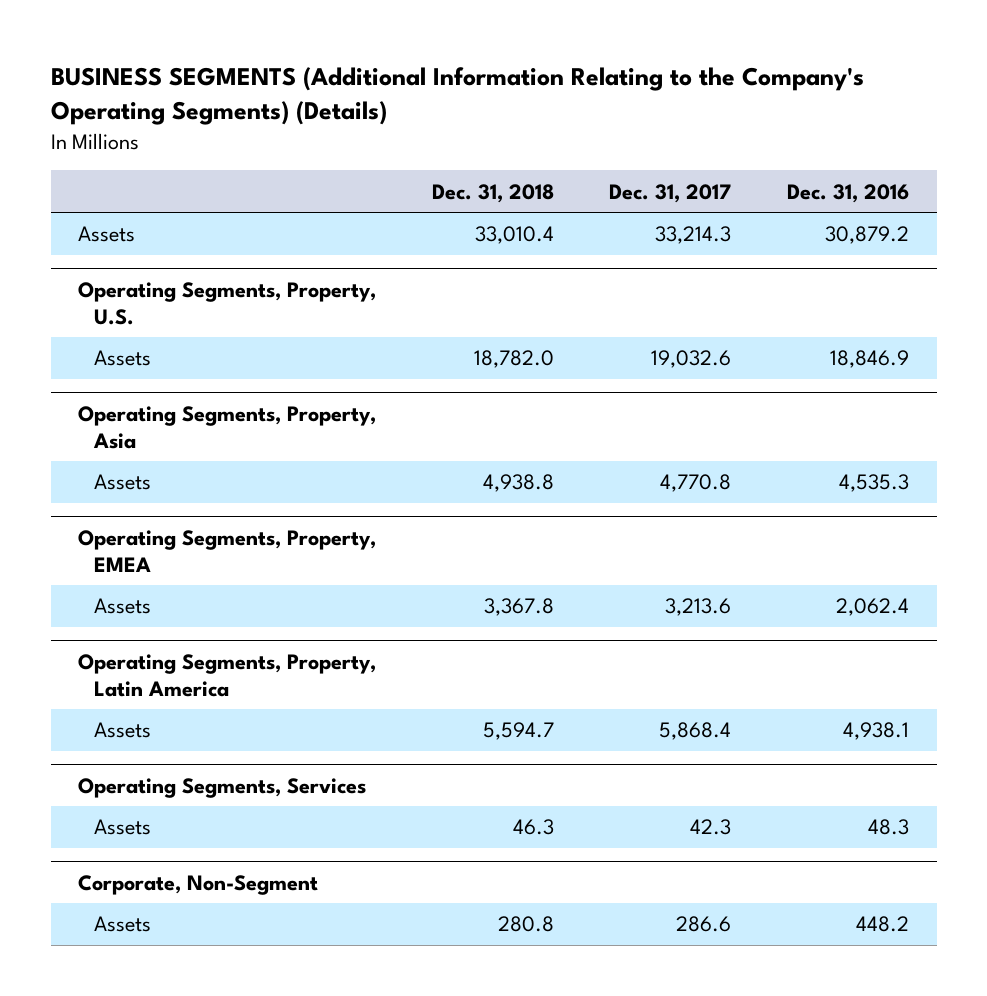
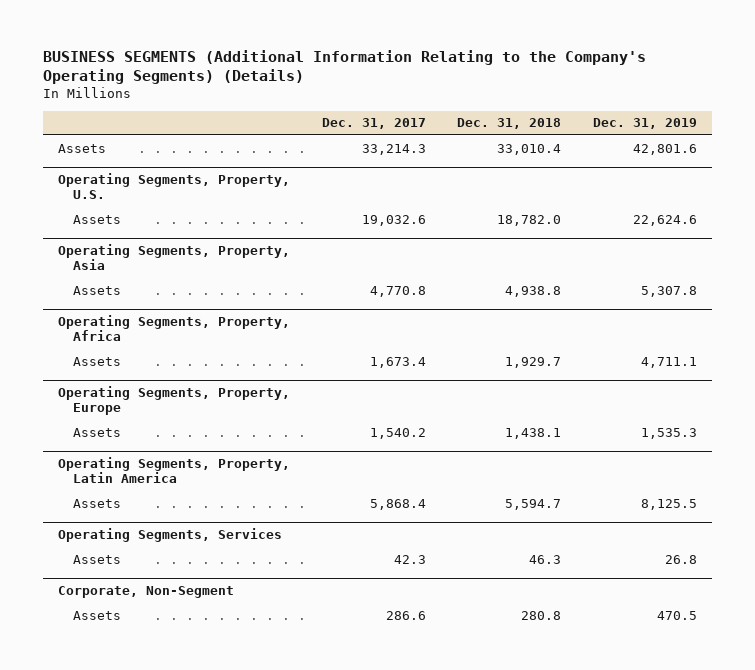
- | Dec. 31, 2018 | Dec. 31, 2017 | Dec. 31, 2016
+ | Dec. 31, 2017 | Dec. 31, 2018 | Dec. 31, 2019
- Operating Segments, Property, EMEA
- Assets | 3,367.8 | 3,213.6 | 2,062.4
+ Operating Segments, Property, Africa
+ Assets | 1,673.4 | 1,929.7 | 4,711.1
+ Operating Segments, Property, Europe
+ Assets | 1,540.2 | 1,438.1 | 1,535.3

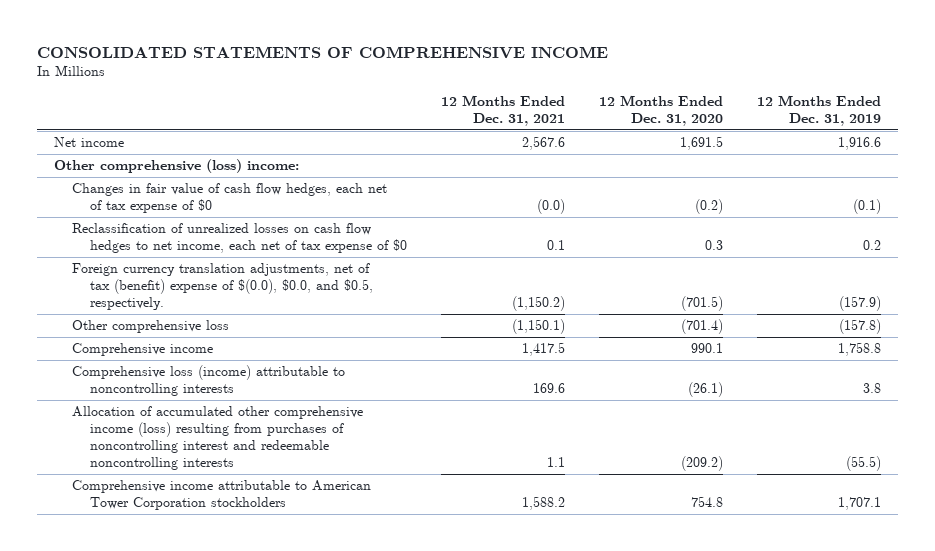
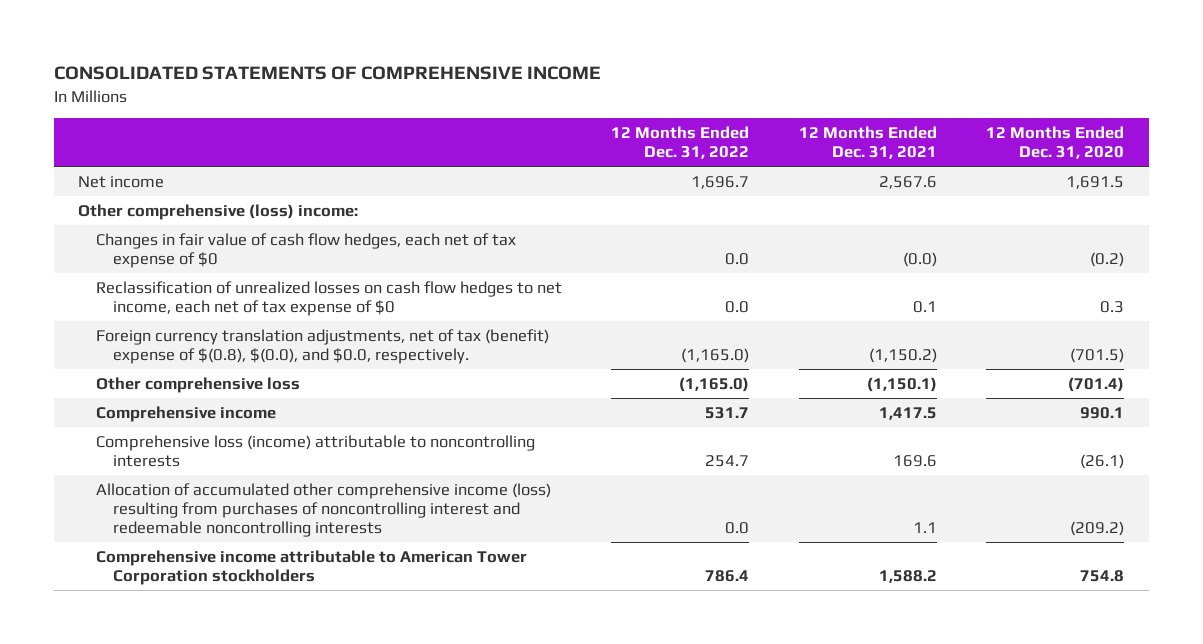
- | 12 Months Ended Dec. 31, 2021 | 12 Months Ended Dec. 31, 2020 | 12 Months Ended Dec. 31, 2019
+ | 12 Months Ended Dec. 31, 2022 | 12 Months Ended Dec. 31, 2021 | 12 Months Ended Dec. 31, 2020
- Foreign currency translation adjustments, net of tax (benefit) expense of $(0.0), $0.0, and $0.5, respectively. | (1,150.2) | (701.5) | (157.9)
+ Foreign currency translation adjustments, net of tax (benefit) expense of $(0.8), $(0.0), and $0.0, respectively. | (1,165.0) | (1,150.2) | (701.5)

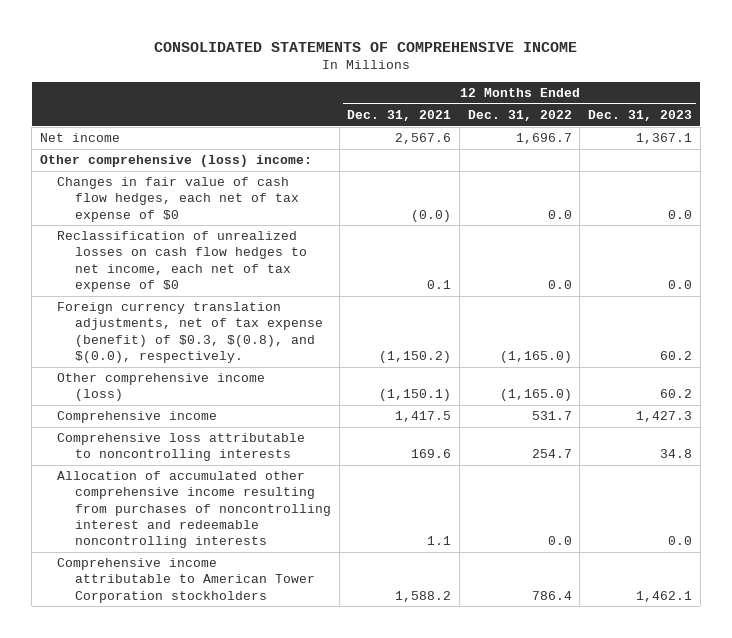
- | 12 Months Ended Dec. 31, 2022 | 12 Months Ended Dec. 31, 2021 | 12 Months Ended Dec. 31, 2020
+ | 12 Months Ended Dec. 31, 2021 | 12 Months Ended Dec. 31, 2022 | 12 Months Ended Dec. 31, 2023
- Foreign currency translation adjustments, net of tax (benefit) expense of $(0.8), $(0.0), and $0.0, respectively. | (1,165.0) | (1,150.2) | (701.5)
- Other comprehensive loss | (1,165.0) | (1,150.1) | (701.4)
+ Foreign currency translation adjustments, net of tax expense (benefit) of $0.3, $(0.8), and $(0.0), respectively. | (1,150.2) | (1,165.0) | 60.2
+ Other comprehensive income (loss) | (1,150.1) | (1,165.0) | 60.2
- Comprehensive loss (income) attributable to noncontrolling interests | 254.7 | 169.6 | (26.1)
- Allocation of accumulated other comprehensive income (loss) resulting from purchases of noncontrolling interest and redeemable noncontrolling interests | 0.0 | 1.1 | (209.2)
+ Comprehensive loss attributable to noncontrolling interests | 169.6 | 254.7 | 34.8
+ Allocation of accumulated other comprehensive income resulting from purchases of noncontrolling interest and redeemable noncontrolling interests | 1.1 | 0.0 | 0.0

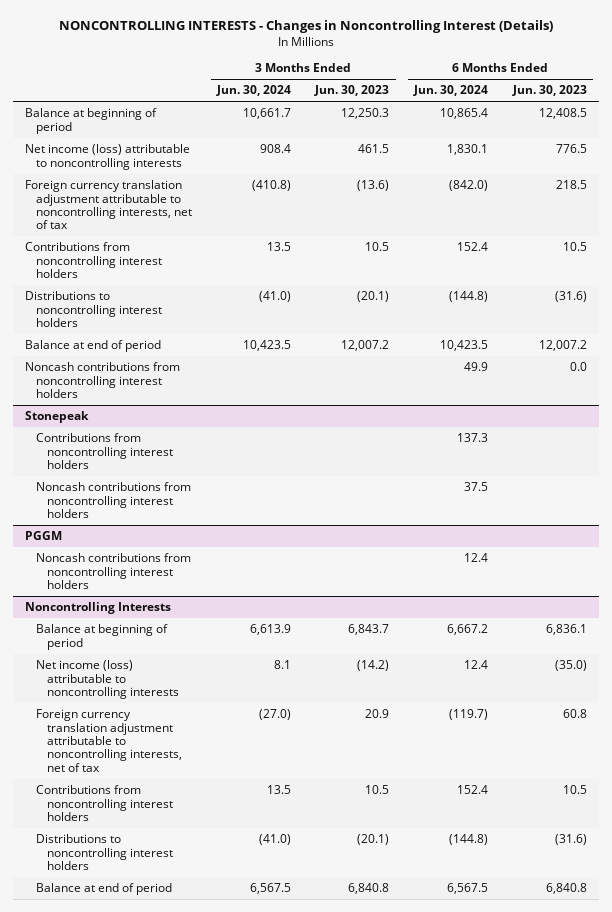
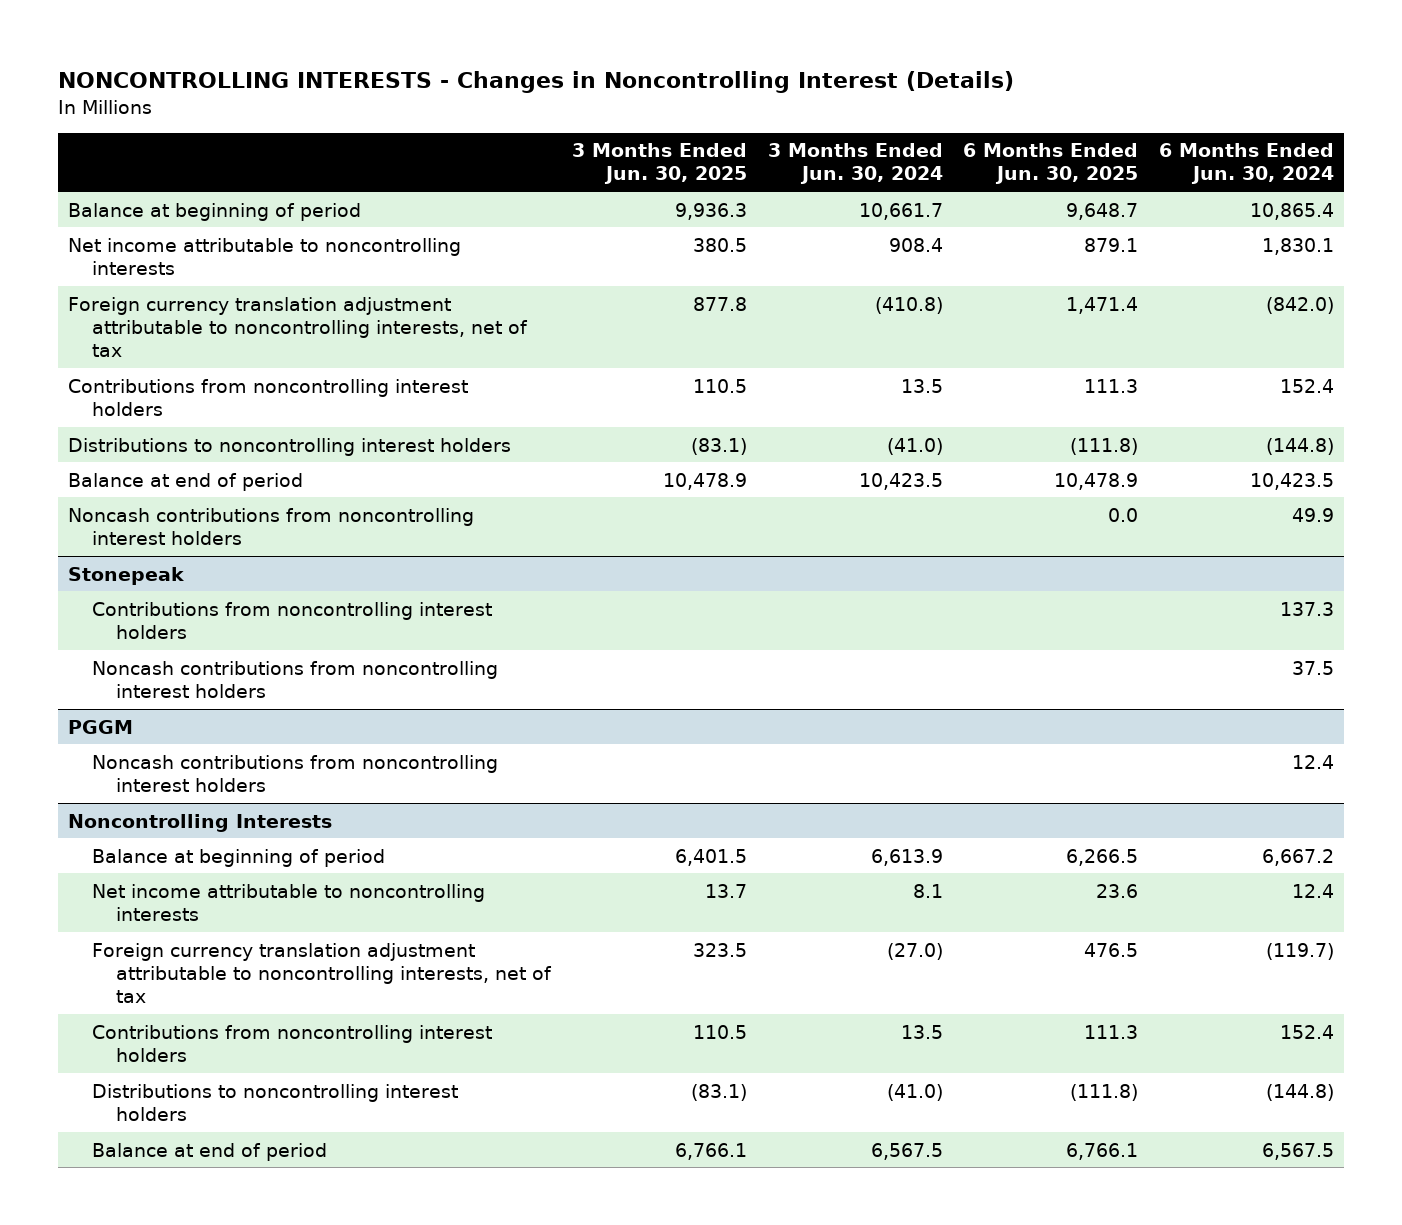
- | 3 Months Ended Jun. 30, 2024 | 3 Months Ended Jun. 30, 2023 | 6 Months Ended Jun. 30, 2024 | 6 Months Ended Jun. 30, 2023
+ | 3 Months Ended Jun. 30, 2025 | 3 Months Ended Jun. 30, 2024 | 6 Months Ended Jun. 30, 2025 | 6 Months Ended Jun. 30, 2024
- Net income (loss) attributable to noncontrolling interests | 908.4 | 461.5 | 1,830.1 | 776.5
+ Net income attributable to noncontrolling interests | 380.5 | 908.4 | 879.1 | 1,830.1
@ Noncontrolling Interests
- Net income (loss) attributable to noncontrolling interests | 8.1 | (14.2) | 12.4 | (35.0)
+ Net income attributable to noncontrolling interests | 13.7 | 8.1 | 23.6 | 12.4

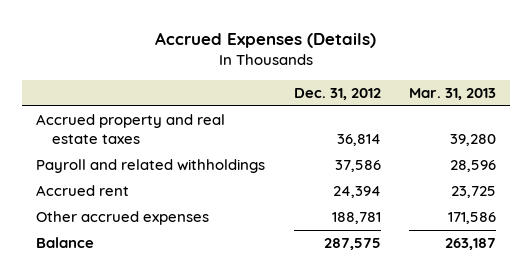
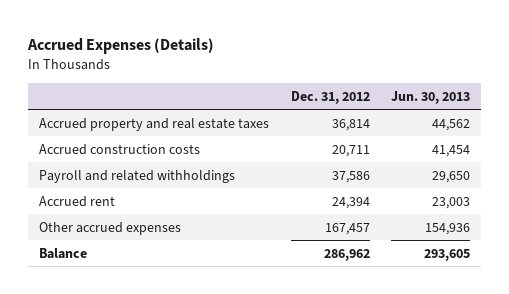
- | Dec. 31, 2012 | Mar. 31, 2013
+ | Dec. 31, 2012 | Jun. 30, 2013
+ Accrued construction costs | 20,711 | 41,454
- Other accrued expenses | 188,781 | 171,586
- Balance | 287,575 | 263,187
+ Other accrued expenses | 167,457 | 154,936
+ Balance | 286,962 | 293,605

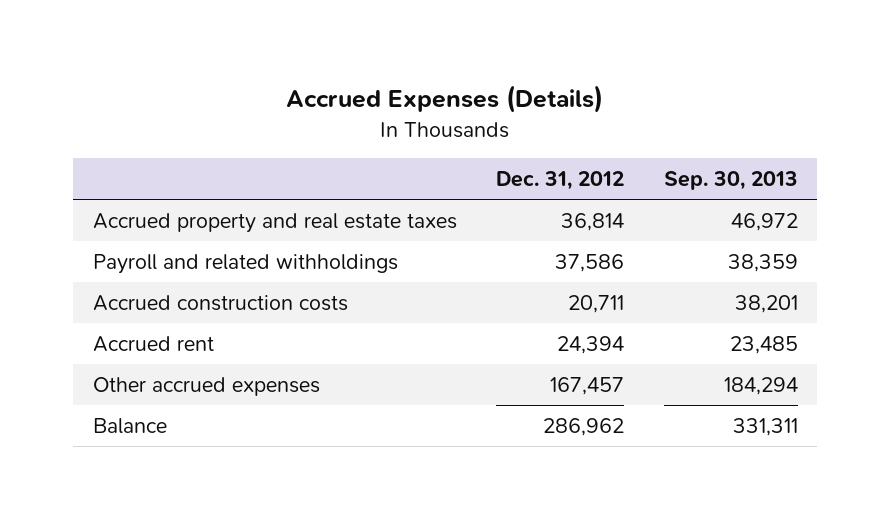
- | Dec. 31, 2012 | Jun. 30, 2013
+ | Dec. 31, 2012 | Sep. 30, 2013
moved down: Accrued construction costs | 20,711 | 38,201

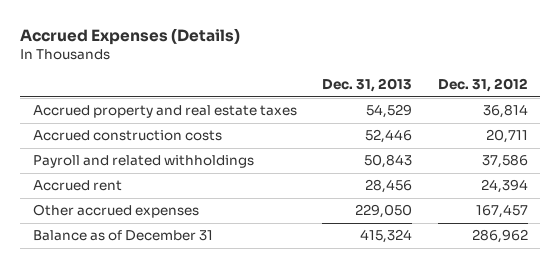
- | Dec. 31, 2012 | Sep. 30, 2013
+ | Dec. 31, 2013 | Dec. 31, 2012
moved down: Payroll and related withholdings | 50,843 | 37,586
- Balance | 286,962 | 331,311
+ Balance as of December 31 | 415,324 | 286,962

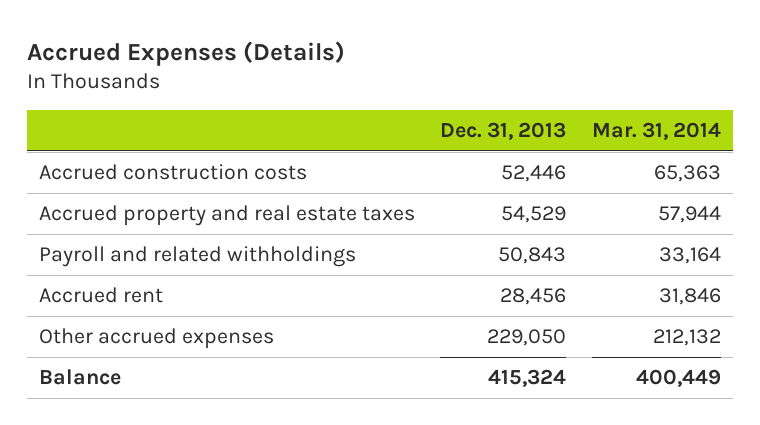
- | Dec. 31, 2013 | Dec. 31, 2012
+ | Dec. 31, 2013 | Mar. 31, 2014
moved down: Accrued property and real estate taxes | 54,529 | 57,944
- Balance as of December 31 | 415,324 | 286,962
+ Balance | 415,324 | 400,449

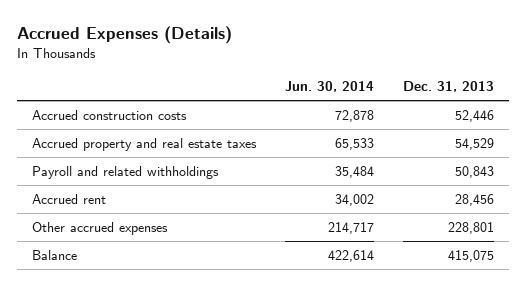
- | Dec. 31, 2013 | Mar. 31, 2014
+ | Jun. 30, 2014 | Dec. 31, 2013
- Other accrued expenses | 229,050 | 212,132
- Balance | 415,324 | 400,449
+ Other accrued expenses | 214,717 | 228,801
+ Balance | 422,614 | 415,075

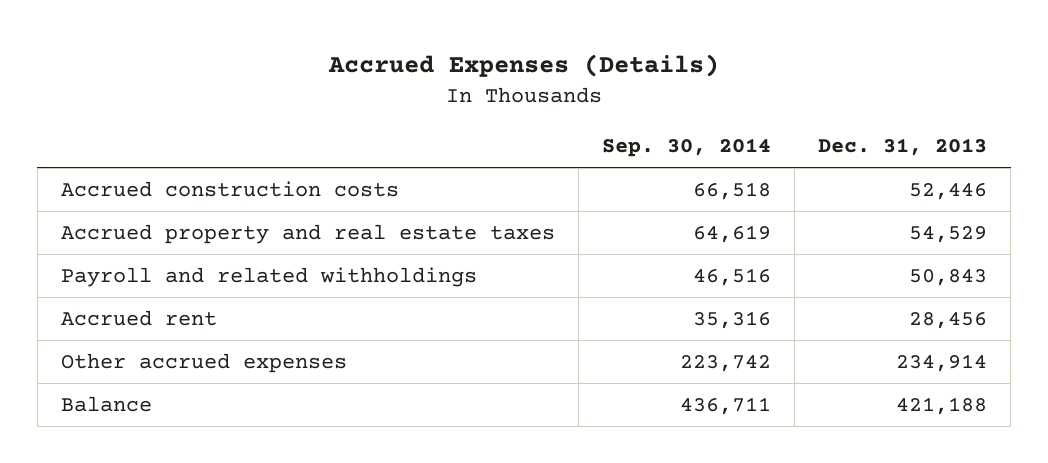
- | Jun. 30, 2014 | Dec. 31, 2013
+ | Sep. 30, 2014 | Dec. 31, 2013
- Other accrued expenses | 214,717 | 228,801
- Balance | 422,614 | 415,075
+ Other accrued expenses | 223,742 | 234,914
+ Balance | 436,711 | 421,188

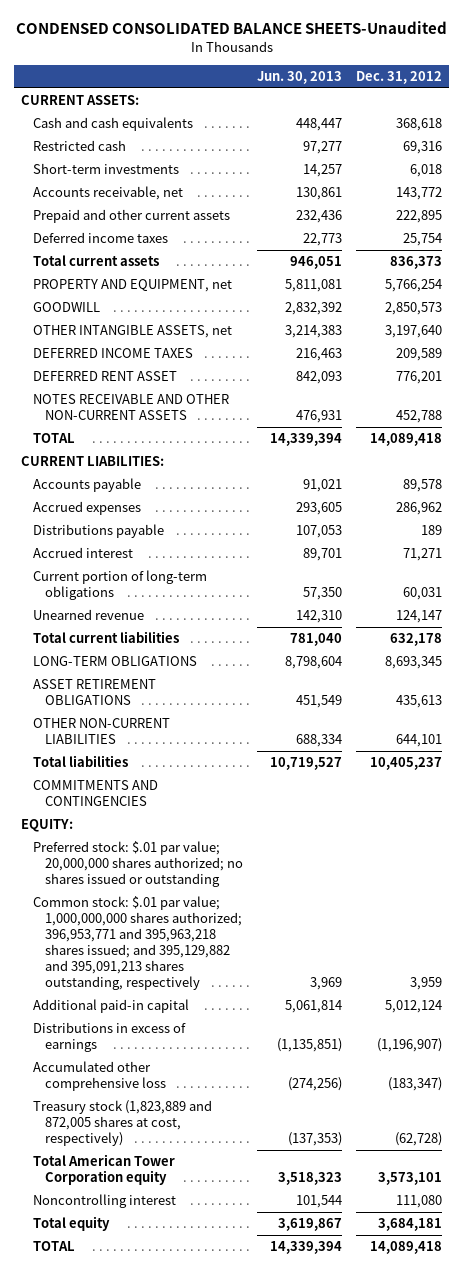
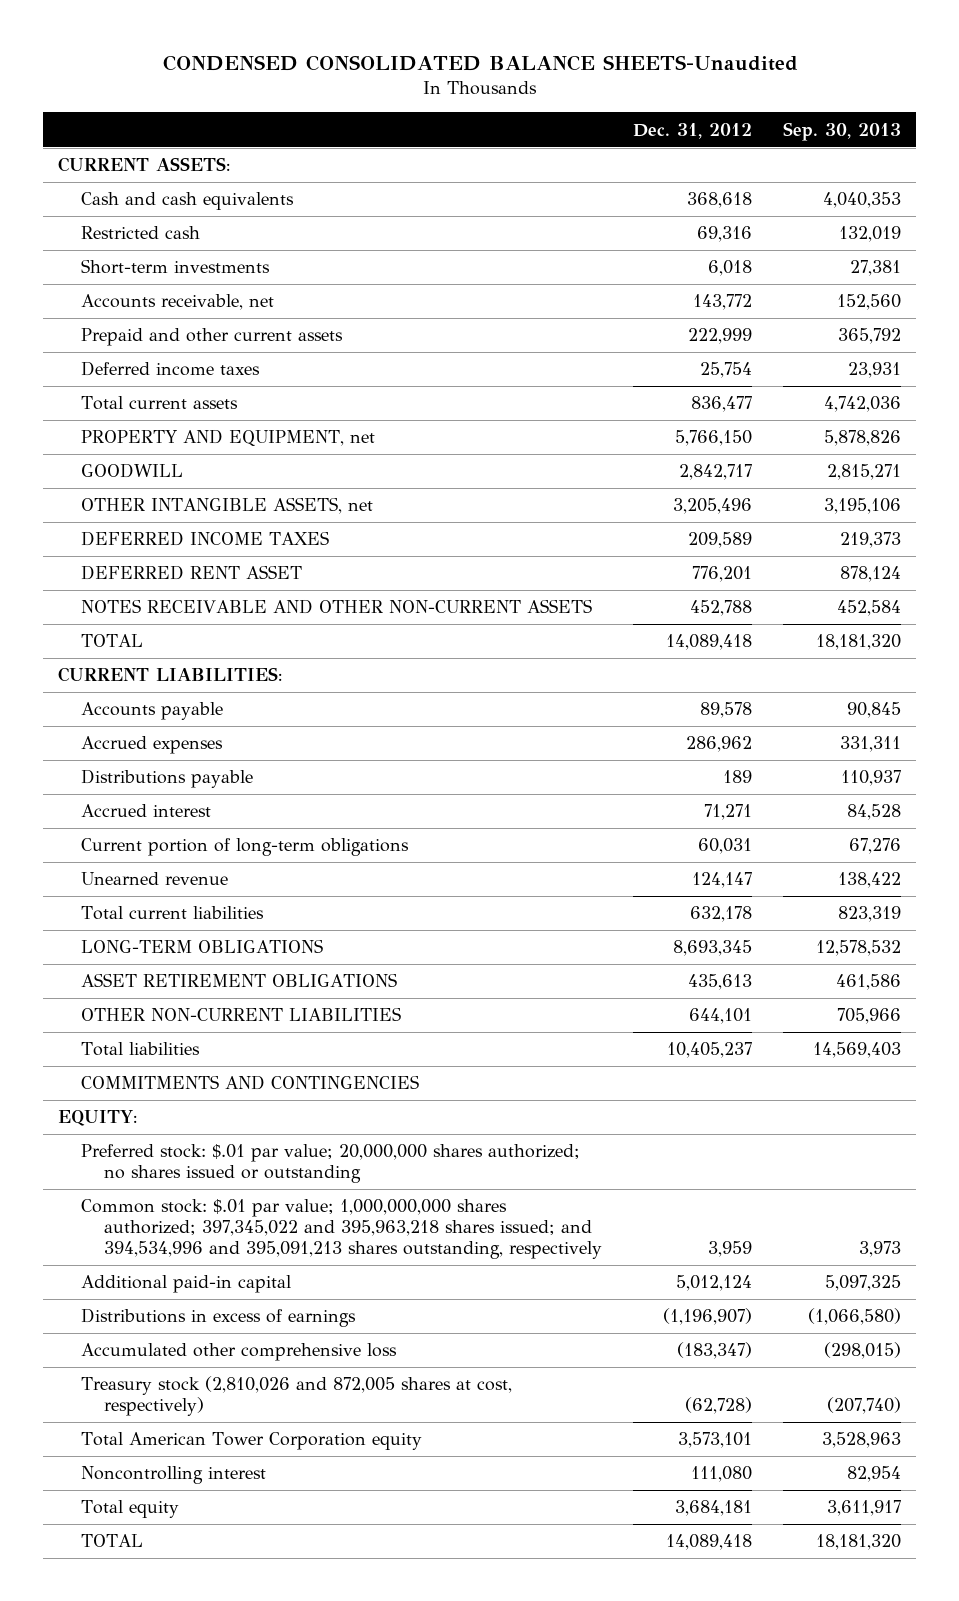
- | Jun. 30, 2013 | Dec. 31, 2012
+ | Dec. 31, 2012 | Sep. 30, 2013
- Prepaid and other current assets | 232,436 | 222,895
+ Prepaid and other current assets | 222,999 | 365,792
- Total current assets | 946,051 | 836,373
- PROPERTY AND EQUIPMENT, net | 5,811,081 | 5,766,254
- GOODWILL | 2,832,392 | 2,850,573
- OTHER INTANGIBLE ASSETS, net | 3,214,383 | 3,197,640
+ Total current assets | 836,477 | 4,742,036
+ PROPERTY AND EQUIPMENT, net | 5,766,150 | 5,878,826
+ GOODWILL | 2,842,717 | 2,815,271
+ OTHER INTANGIBLE ASSETS, net | 3,205,496 | 3,195,106
- Common stock: $.01 par value; 1,000,000,000 shares authorized; 396,953,771 and 395,963,218 shares issued; and 395,129,882 and 395,091,213 shares outstanding, respectively | 3,969 | 3,959
+ Common stock: $.01 par value; 1,000,000,000 shares authorized; 397,345,022 and 395,963,218 shares issued; and 394,534,996 and 395,091,213 shares outstanding, respectively | 3,959 | 3,973
- Treasury stock (1,823,889 and 872,005 shares at cost, respectively) | (137,353) | (62,728)
+ Treasury stock (2,810,026 and 872,005 shares at cost, respectively) | (62,728) | (207,740)

